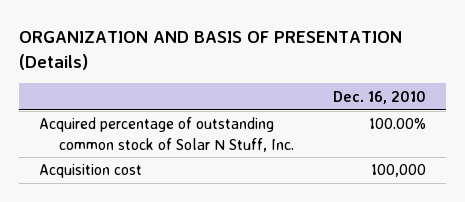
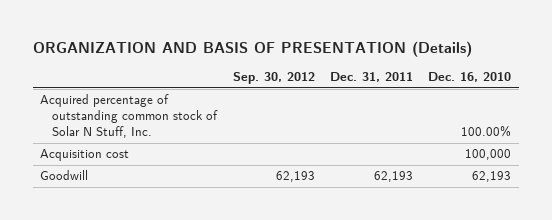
- | Dec. 16, 2010
+ | Sep. 30, 2012 | Dec. 31, 2011 | Dec. 16, 2010
+ Goodwill | 62,193 | 62,193 | 62,193

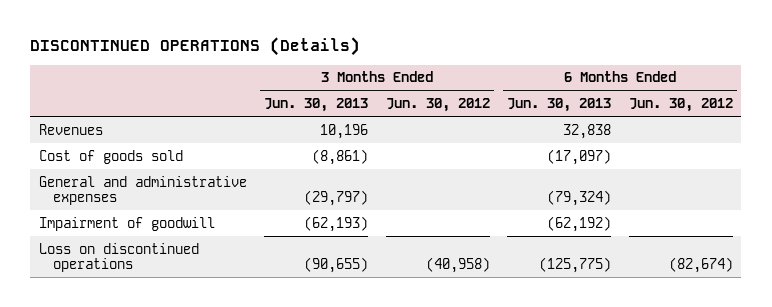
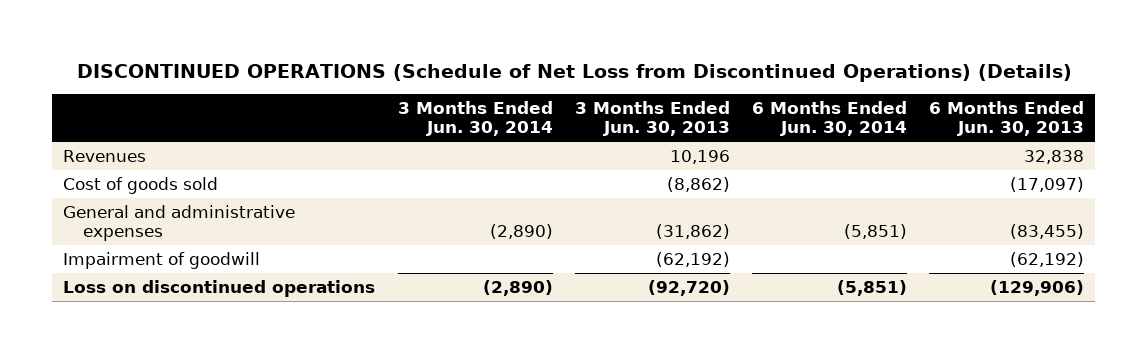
- DISCONTINUED OPERATIONS (Details)
+ DISCONTINUED OPERATIONS (Schedule of Net Loss from Discontinued Operations) (Details)
- | 3 Months Ended Jun. 30, 2013 | 3 Months Ended Jun. 30, 2012 | 6 Months Ended Jun. 30, 2013 | 6 Months Ended Jun. 30, 2012
+ | 3 Months Ended Jun. 30, 2014 | 3 Months Ended Jun. 30, 2013 | 6 Months Ended Jun. 30, 2014 | 6 Months Ended Jun. 30, 2013
- Cost of goods sold | (8,861) | | (17,097) |
- General and administrative expenses | (29,797) | | (79,324) |
- Impairment of goodwill | (62,193) | | (62,192) |
- Loss on discontinued operations | (90,655) | (40,958) | (125,775) | (82,674)
+ Cost of goods sold | | (8,862) | | (17,097)
+ General and administrative expenses | (2,890) | (31,862) | (5,851) | (83,455)
+ Impairment of goodwill | | (62,192) | | (62,192)
+ Loss on discontinued operations | (2,890) | (92,720) | (5,851) | (129,906)

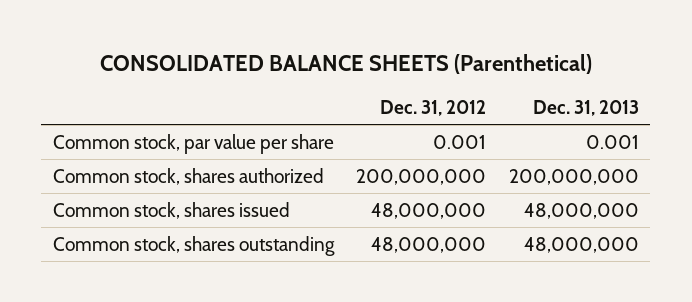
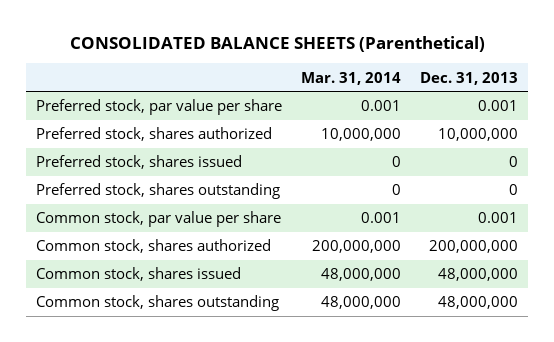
- | Dec. 31, 2012 | Dec. 31, 2013
+ | Mar. 31, 2014 | Dec. 31, 2013
+ Preferred stock, par value per share | 0.001 | 0.001
+ Preferred stock, shares authorized | 10,000,000 | 10,000,000
+ Preferred stock, shares issued | 0 | 0
+ Preferred stock, shares outstanding | 0 | 0

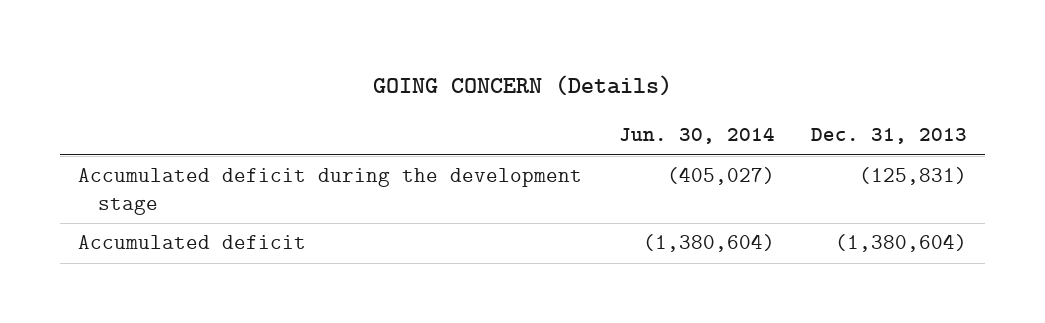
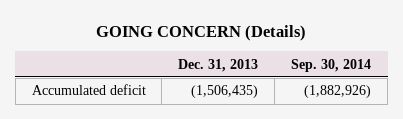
- | Jun. 30, 2014 | Dec. 31, 2013
+ | Dec. 31, 2013 | Sep. 30, 2014
- Accumulated deficit during the development stage | (405,027) | (125,831)
- Accumulated deficit | (1,380,604) | (1,380,604)
+ Accumulated deficit | (1,506,435) | (1,882,926)

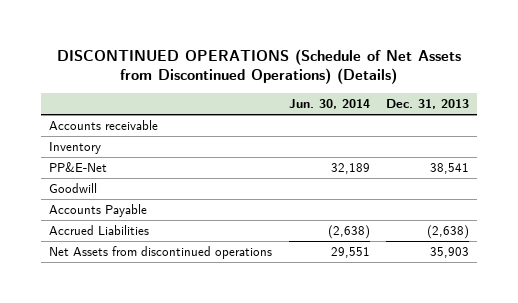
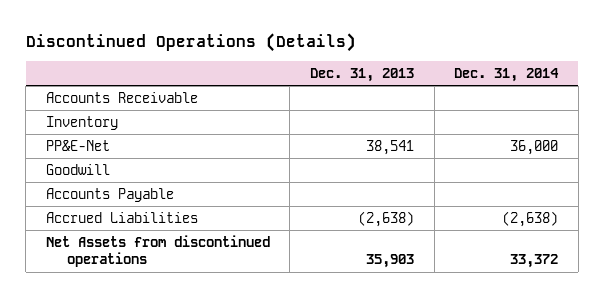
- DISCONTINUED OPERATIONS (Schedule of Net Assets from Discontinued Operations) (Details)
+ Discontinued Operations (Details)
- | Jun. 30, 2014 | Dec. 31, 2013
+ | Dec. 31, 2013 | Dec. 31, 2014
- Accounts receivable
+ Accounts Receivable

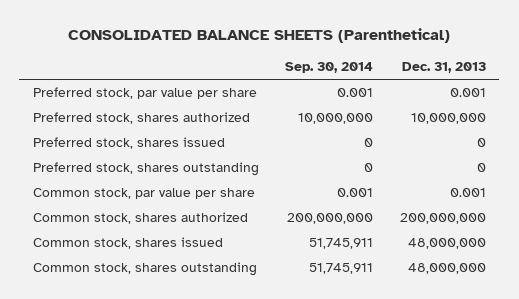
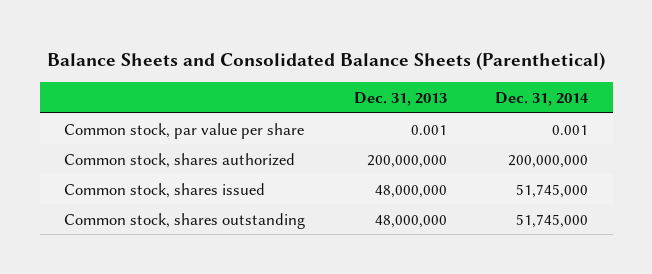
- CONSOLIDATED BALANCE SHEETS (Parenthetical)
+ Balance Sheets and Consolidated Balance Sheets (Parenthetical)
- | Sep. 30, 2014 | Dec. 31, 2013
+ | Dec. 31, 2013 | Dec. 31, 2014
- Preferred stock, par value per share | 0.001 | 0.001
- Preferred stock, shares authorized | 10,000,000 | 10,000,000
- Preferred stock, shares issued | 0 | 0
- Preferred stock, shares outstanding | 0 | 0

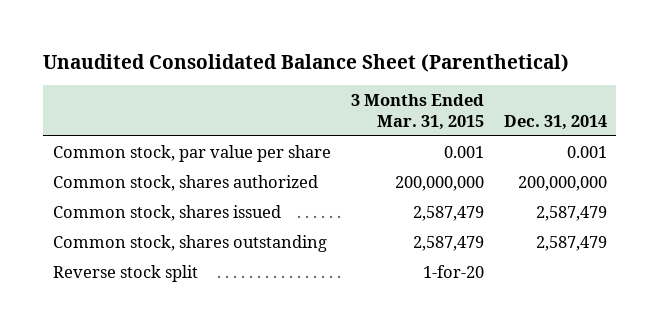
- Balance Sheets and Consolidated Balance Sheets (Parenthetical)
+ Unaudited Consolidated Balance Sheet (Parenthetical)
- | Dec. 31, 2013 | Dec. 31, 2014
+ | 3 Months Ended Mar. 31, 2015 | Dec. 31, 2014
- Common stock, shares issued | 48,000,000 | 51,745,000
- Common stock, shares outstanding | 48,000,000 | 51,745,000
+ Common stock, shares issued | 2,587,479 | 2,587,479
+ Common stock, shares outstanding | 2,587,479 | 2,587,479
+ Reverse stock split | 1-for-20 |

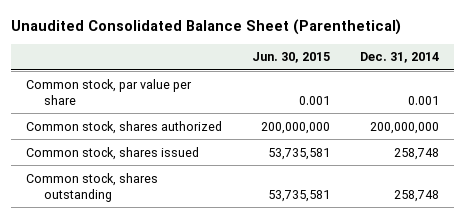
- | 3 Months Ended Mar. 31, 2015 | Dec. 31, 2014
+ | Jun. 30, 2015 | Dec. 31, 2014
- Common stock, shares issued | 2,587,479 | 2,587,479
- Common stock, shares outstanding | 2,587,479 | 2,587,479
- Reverse stock split | 1-for-20 |
+ Common stock, shares issued | 53,735,581 | 258,748
+ Common stock, shares outstanding | 53,735,581 | 258,748

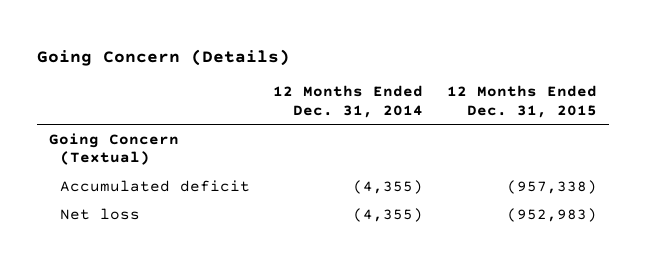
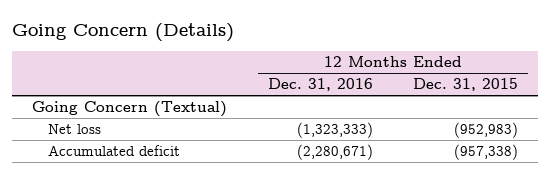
- | 12 Months Ended Dec. 31, 2014 | 12 Months Ended Dec. 31, 2015
+ | 12 Months Ended Dec. 31, 2016 | 12 Months Ended Dec. 31, 2015
moved down: Accumulated deficit | (2,280,671) | (957,338)

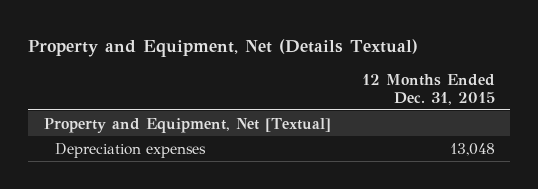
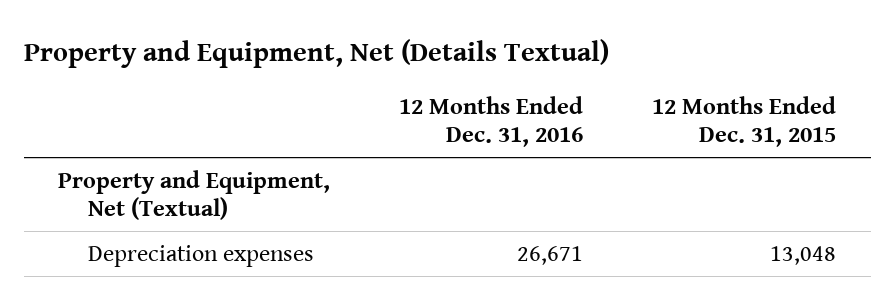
- | 12 Months Ended Dec. 31, 2015
+ | 12 Months Ended Dec. 31, 2016 | 12 Months Ended Dec. 31, 2015
- Property and Equipment, Net [Textual]
+ Property and Equipment, Net (Textual)

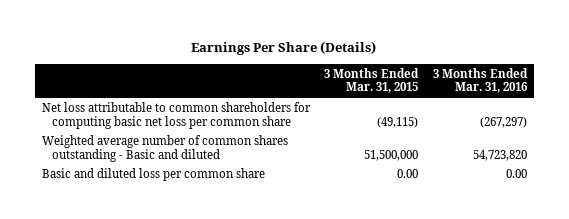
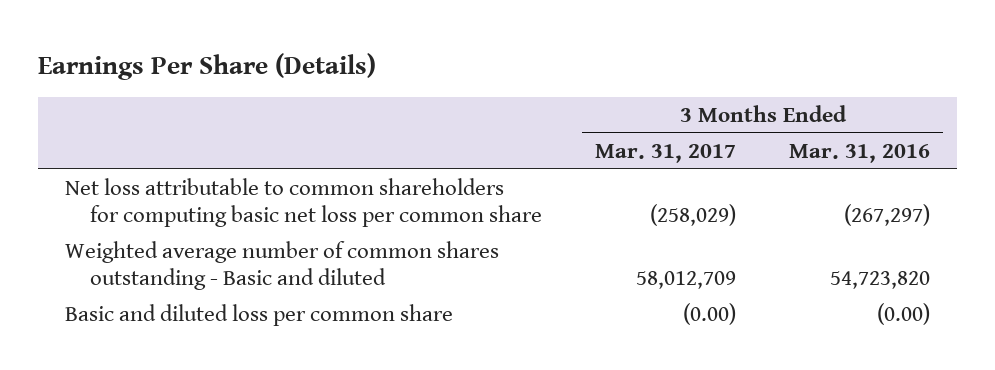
- | 3 Months Ended Mar. 31, 2015 | 3 Months Ended Mar. 31, 2016
+ | 3 Months Ended Mar. 31, 2017 | 3 Months Ended Mar. 31, 2016
- Basic and diluted loss per common share | 0.00 | 0.00
+ Basic and diluted loss per common share | (0.00) | (0.00)

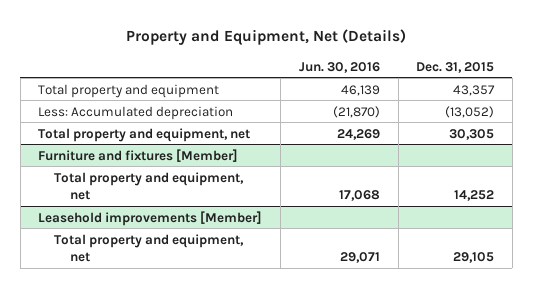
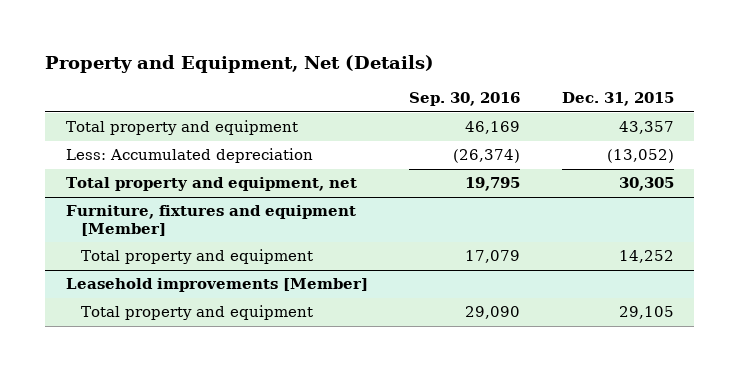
- | Jun. 30, 2016 | Dec. 31, 2015
+ | Sep. 30, 2016 | Dec. 31, 2015
- Furniture and fixtures [Member]
- Total property and equipment, net | 17,068 | 14,252
+ Furniture, fixtures and equipment [Member]
+ Total property and equipment | 17,079 | 14,252
@ Leasehold improvements [Member]
- Total property and equipment, net | 29,071 | 29,105
+ Total property and equipment | 29,090 | 29,105

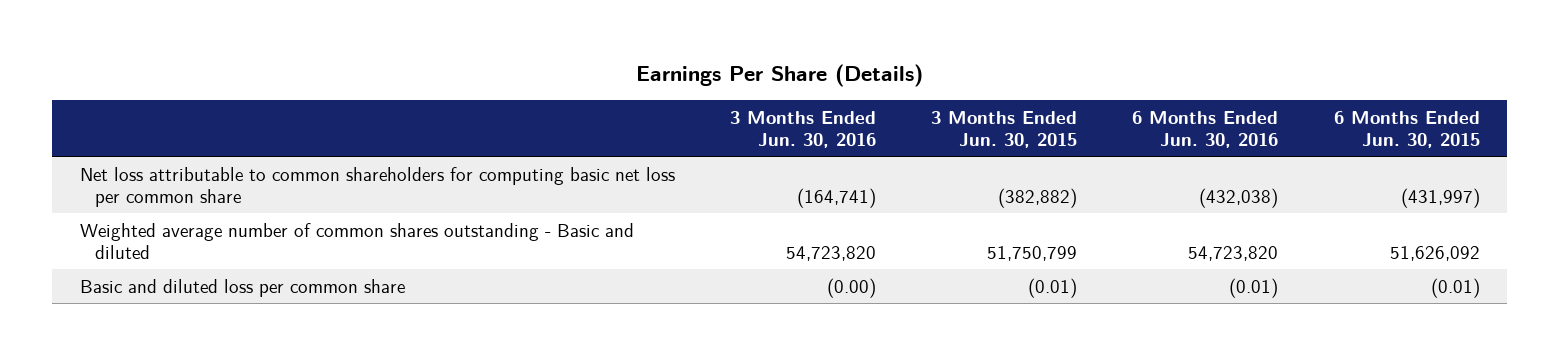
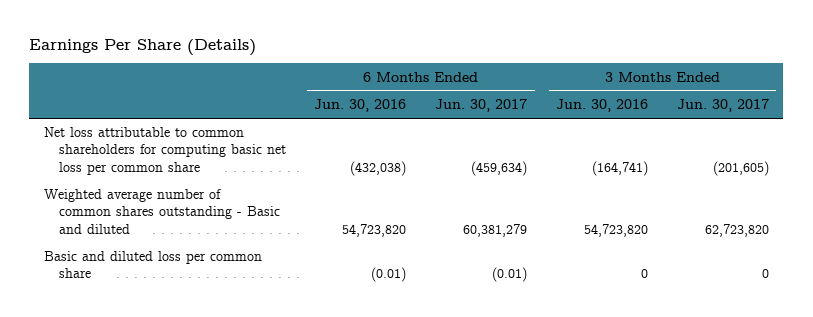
- | 3 Months Ended Jun. 30, 2016 | 3 Months Ended Jun. 30, 2015 | 6 Months Ended Jun. 30, 2016 | 6 Months Ended Jun. 30, 2015
+ | 6 Months Ended Jun. 30, 2016 | 6 Months Ended Jun. 30, 2017 | 3 Months Ended Jun. 30, 2016 | 3 Months Ended Jun. 30, 2017
- Basic and diluted loss per common share | (0.00) | (0.01) | (0.01) | (0.01)
+ Basic and diluted loss per common share | (0.01) | (0.01) | 0 | 0

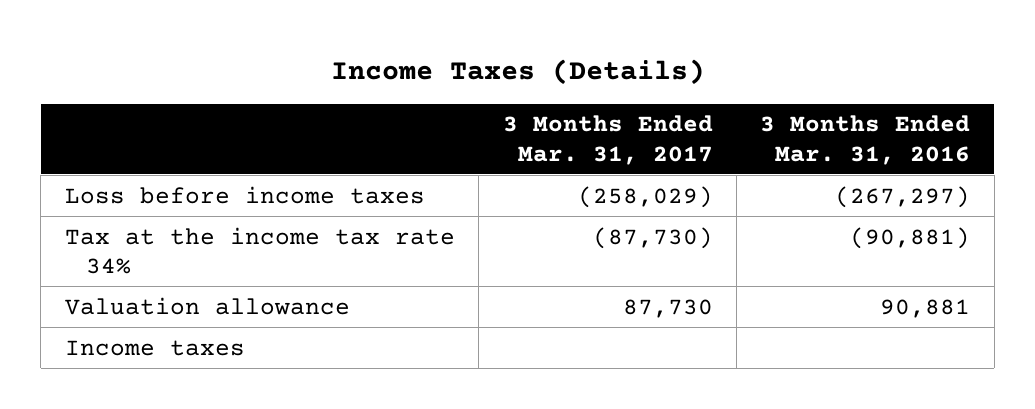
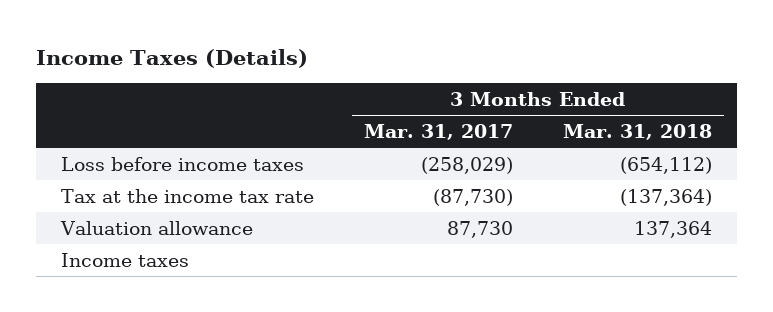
- | 3 Months Ended Mar. 31, 2017 | 3 Months Ended Mar. 31, 2016
+ | 3 Months Ended Mar. 31, 2017 | 3 Months Ended Mar. 31, 2018
- Tax at the income tax rate 34% | (87,730) | (90,881)
+ Tax at the income tax rate | (87,730) | (137,364)

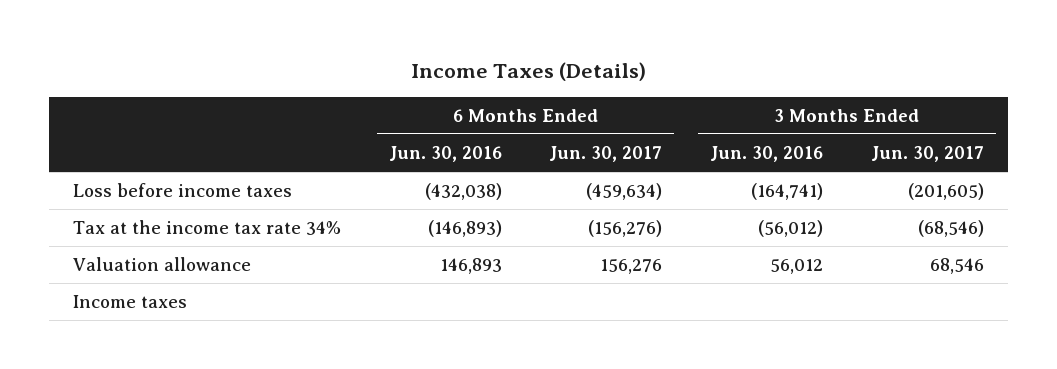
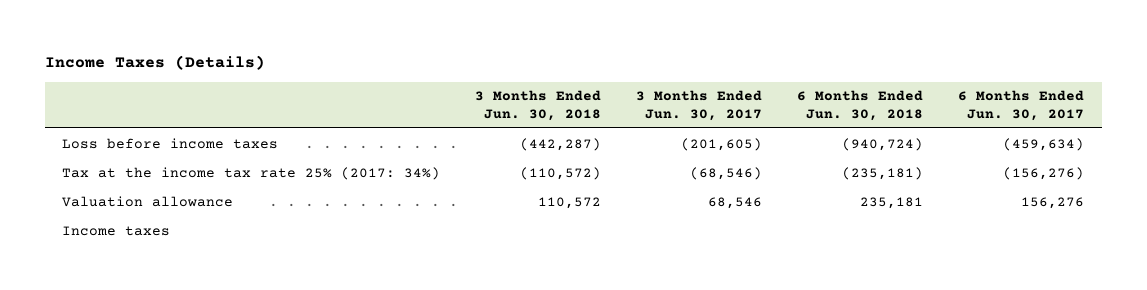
- | 6 Months Ended Jun. 30, 2016 | 6 Months Ended Jun. 30, 2017 | 3 Months Ended Jun. 30, 2016 | 3 Months Ended Jun. 30, 2017
+ | 3 Months Ended Jun. 30, 2018 | 3 Months Ended Jun. 30, 2017 | 6 Months Ended Jun. 30, 2018 | 6 Months Ended Jun. 30, 2017
- Tax at the income tax rate 34% | (146,893) | (156,276) | (56,012) | (68,546)
+ Tax at the income tax rate 25% (2017: 34%) | (110,572) | (68,546) | (235,181) | (156,276)

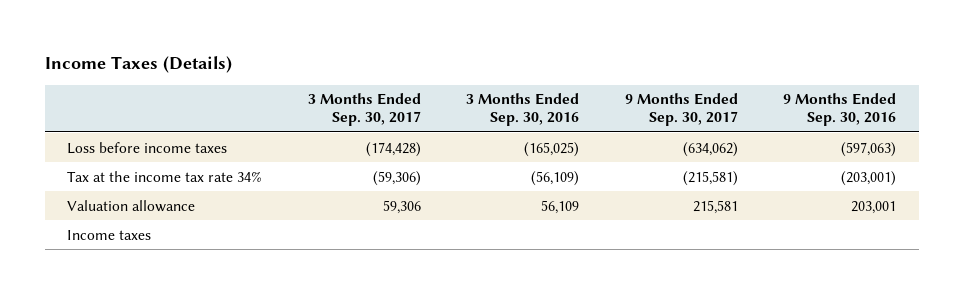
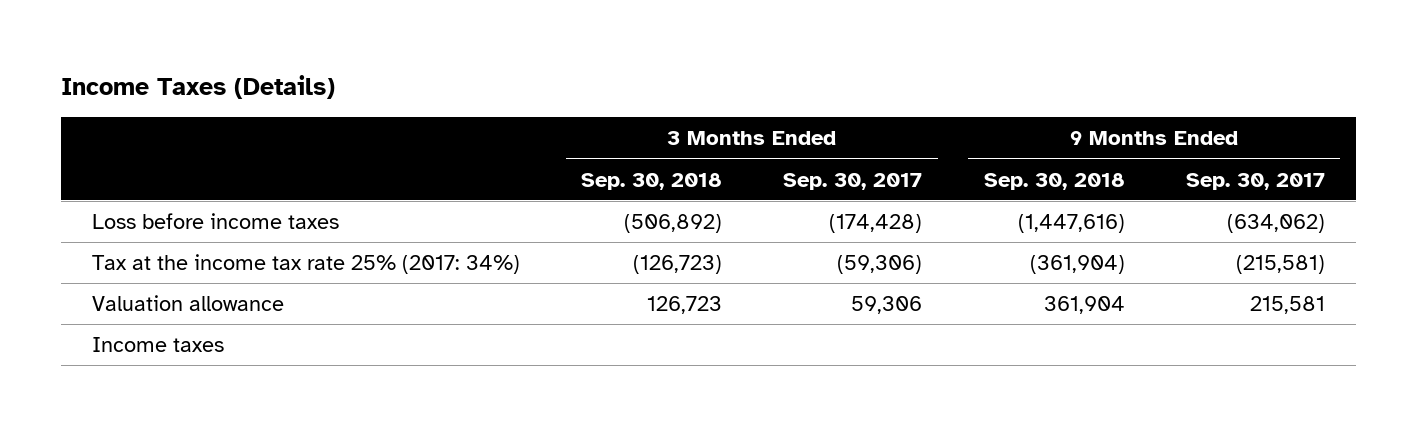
- | 3 Months Ended Sep. 30, 2017 | 3 Months Ended Sep. 30, 2016 | 9 Months Ended Sep. 30, 2017 | 9 Months Ended Sep. 30, 2016
+ | 3 Months Ended Sep. 30, 2018 | 3 Months Ended Sep. 30, 2017 | 9 Months Ended Sep. 30, 2018 | 9 Months Ended Sep. 30, 2017
- Tax at the income tax rate 34% | (59,306) | (56,109) | (215,581) | (203,001)
+ Tax at the income tax rate 25% (2017: 34%) | (126,723) | (59,306) | (361,904) | (215,581)

